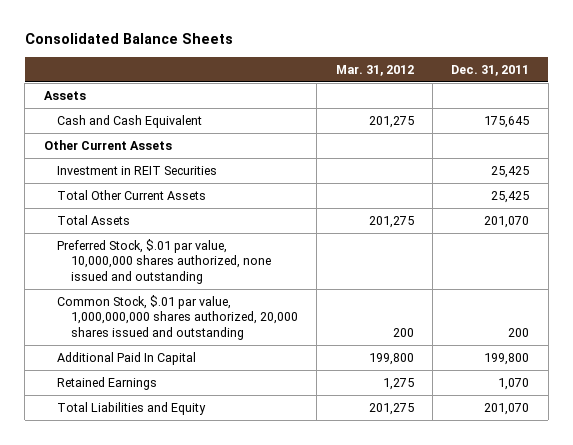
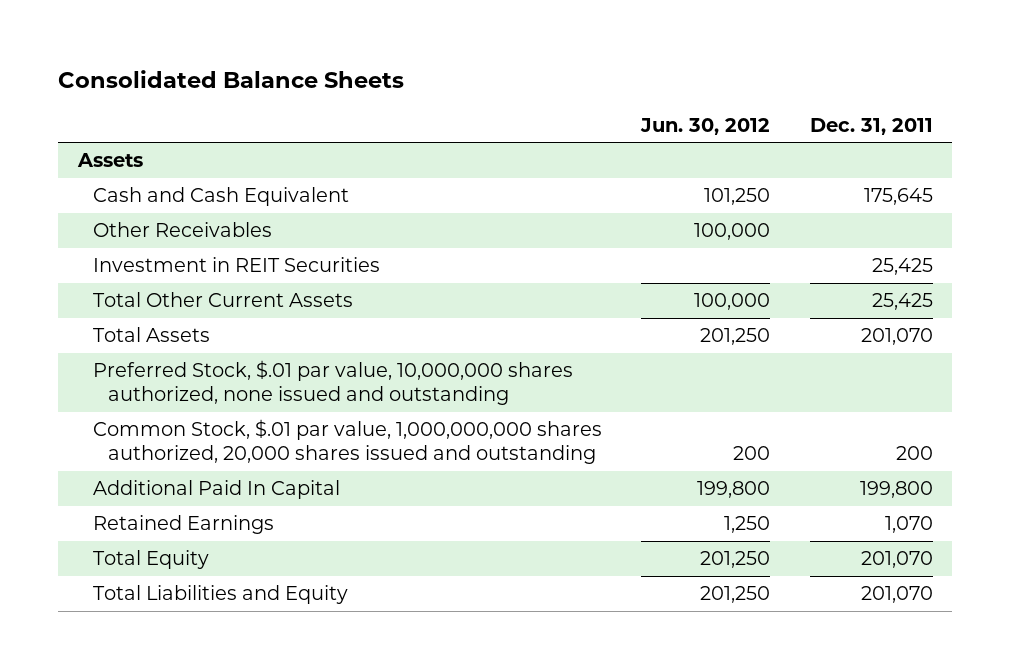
- | Mar. 31, 2012 | Dec. 31, 2011
+ | Jun. 30, 2012 | Dec. 31, 2011
- Other Current Assets
+ Other Receivables | 100,000 |
+ Total Equity | 201,250 | 201,070

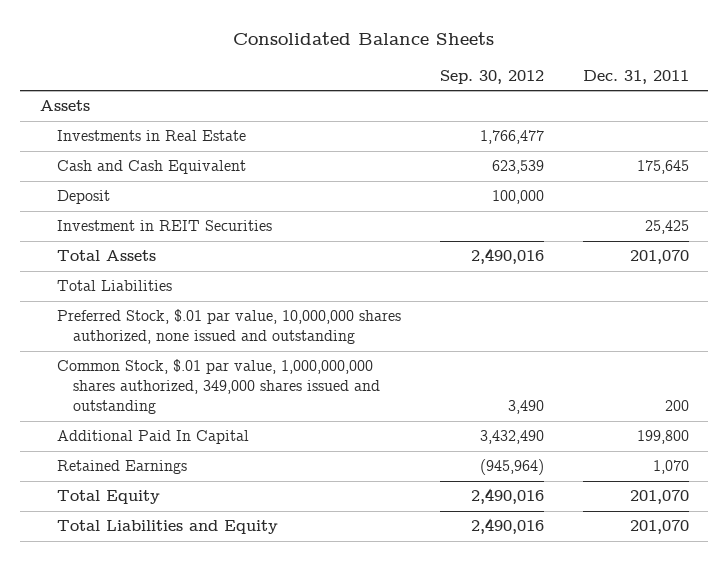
- | Jun. 30, 2012 | Dec. 31, 2011
+ | Sep. 30, 2012 | Dec. 31, 2011
+ Investments in Real Estate | 1,766,477 |
- Other Receivables | 100,000 |
+ Deposit | 100,000 |
- Total Other Current Assets | 100,000 | 25,425
+ Total Liabilities
- Common Stock, $.01 par value, 1,000,000,000 shares authorized, 20,000 shares issued and outstanding | 200 | 200
+ Common Stock, $.01 par value, 1,000,000,000 shares authorized, 349,000 shares issued and outstanding | 3,490 | 200

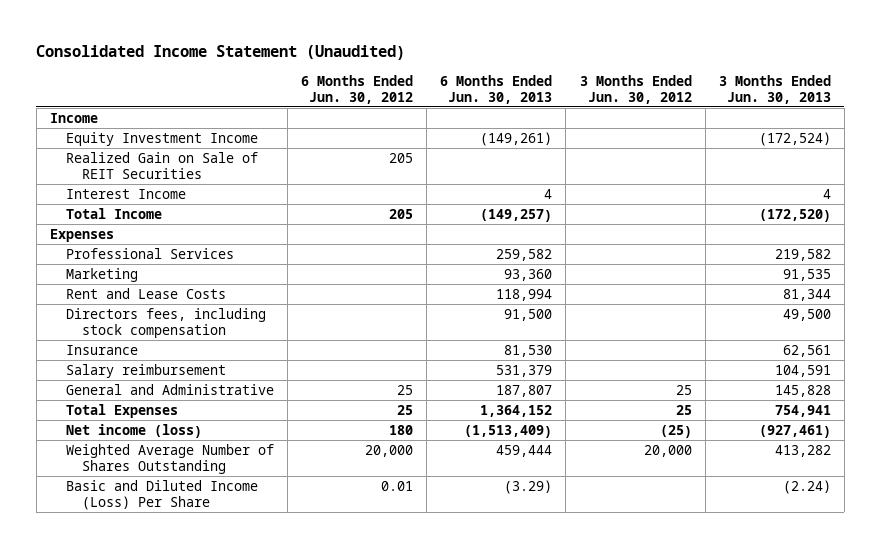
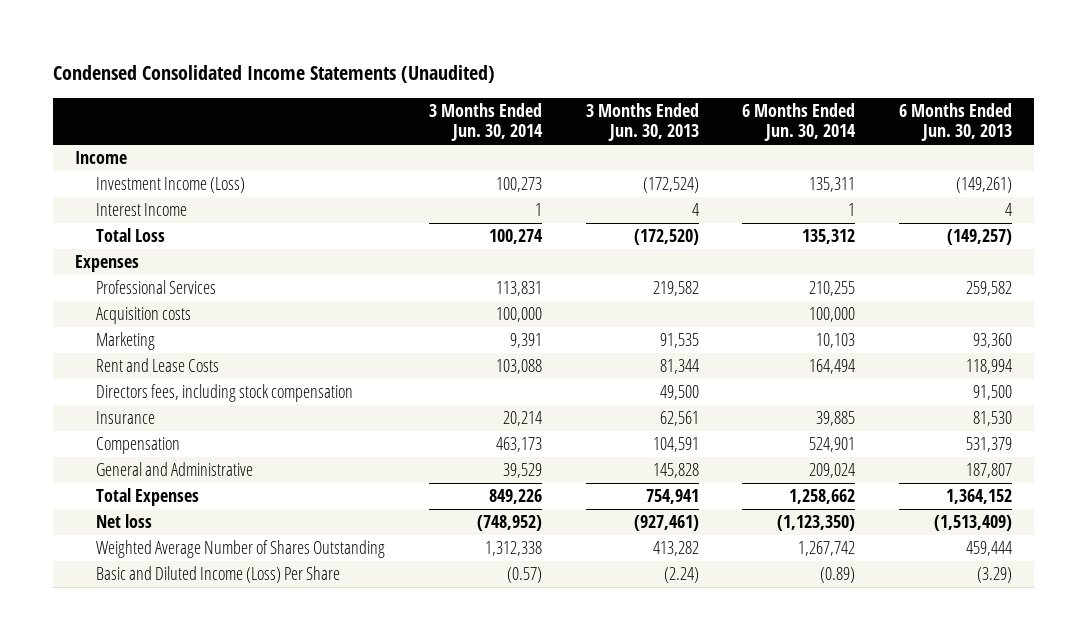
- Consolidated Income Statement (Unaudited)
+ Condensed Consolidated Income Statements (Unaudited)
- | 6 Months Ended Jun. 30, 2012 | 6 Months Ended Jun. 30, 2013 | 3 Months Ended Jun. 30, 2012 | 3 Months Ended Jun. 30, 2013
+ | 3 Months Ended Jun. 30, 2014 | 3 Months Ended Jun. 30, 2013 | 6 Months Ended Jun. 30, 2014 | 6 Months Ended Jun. 30, 2013
- Equity Investment Income | | (149,261) | | (172,524)
- Realized Gain on Sale of REIT Securities | 205 | | |
+ Investment Income (Loss) | 100,273 | (172,524) | 135,311 | (149,261)
- Total Income | 205 | (149,257) | | (172,520)
+ Total Loss | 100,274 | (172,520) | 135,312 | (149,257)
+ Acquisition costs | 100,000 | | 100,000 |
- Salary reimbursement | | 531,379 | | 104,591
+ Compensation | 463,173 | 104,591 | 524,901 | 531,379
- Net income (loss) | 180 | (1,513,409) | (25) | (927,461)
+ Net loss | (748,952) | (927,461) | (1,123,350) | (1,513,409)

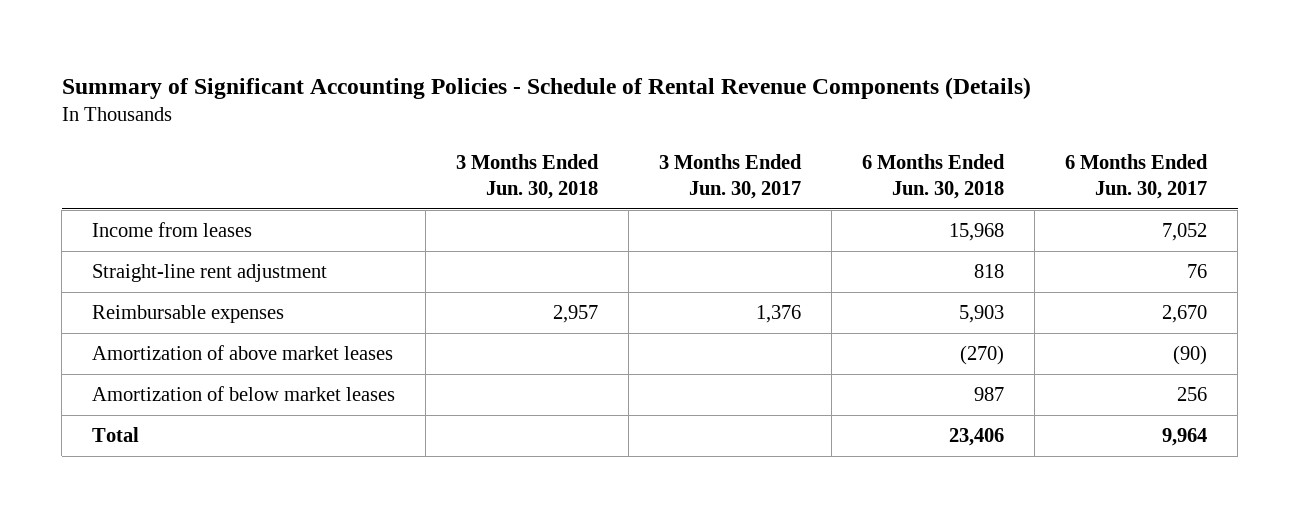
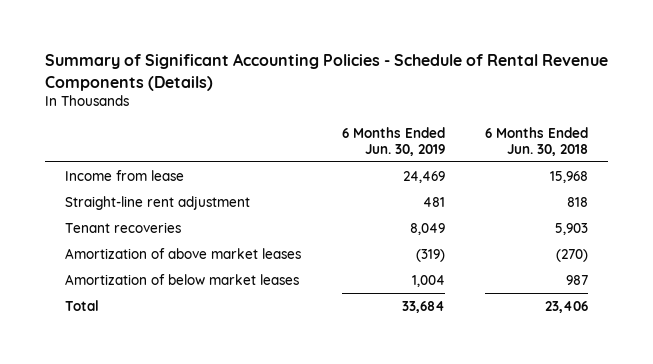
- | 3 Months Ended Jun. 30, 2018 | 3 Months Ended Jun. 30, 2017 | 6 Months Ended Jun. 30, 2018 | 6 Months Ended Jun. 30, 2017
+ | 6 Months Ended Jun. 30, 2019 | 6 Months Ended Jun. 30, 2018
- Income from leases | | | 15,968 | 7,052
+ Income from lease | 24,469 | 15,968
- Reimbursable expenses | 2,957 | 1,376 | 5,903 | 2,670
+ Tenant recoveries | 8,049 | 5,903

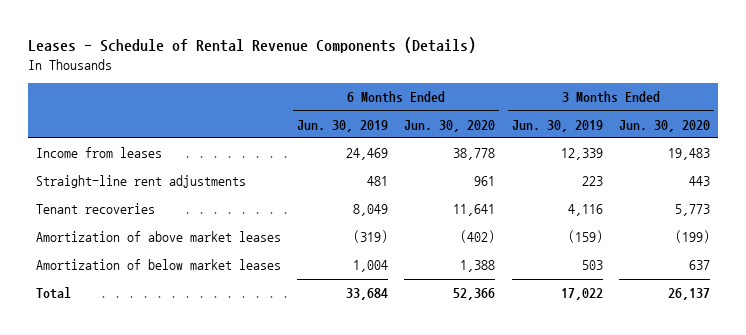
- Summary of Significant Accounting Policies - Schedule of Rental Revenue Components (Details)
+ Leases - Schedule of Rental Revenue Components (Details)
- | 6 Months Ended Jun. 30, 2019 | 6 Months Ended Jun. 30, 2018
+ | 6 Months Ended Jun. 30, 2019 | 6 Months Ended Jun. 30, 2020 | 3 Months Ended Jun. 30, 2019 | 3 Months Ended Jun. 30, 2020
- Income from lease | 24,469 | 15,968
- Straight-line rent adjustment | 481 | 818
+ Income from leases | 24,469 | 38,778 | 12,339 | 19,483
+ Straight-line rent adjustments | 481 | 961 | 223 | 443

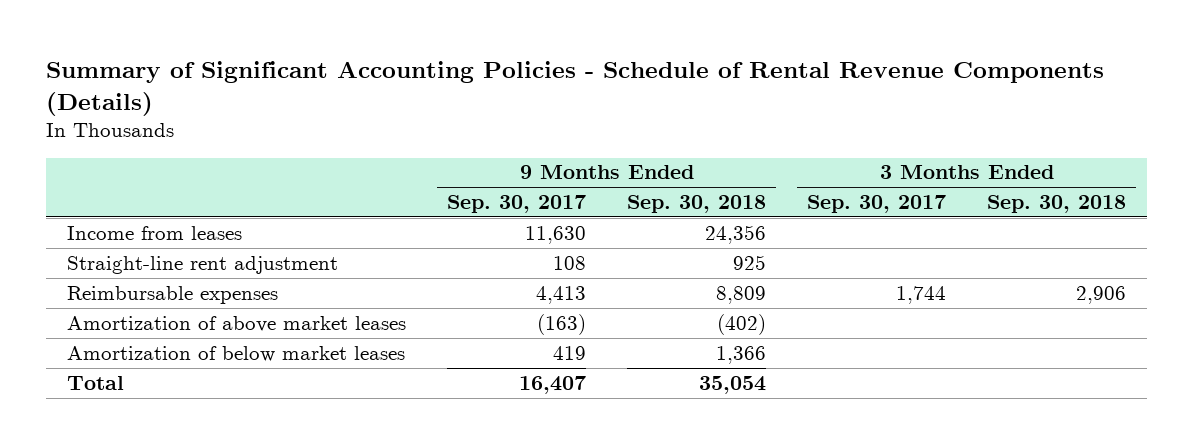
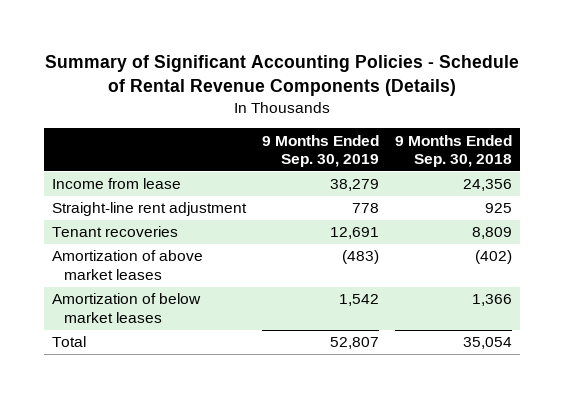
- | 9 Months Ended Sep. 30, 2017 | 9 Months Ended Sep. 30, 2018 | 3 Months Ended Sep. 30, 2017 | 3 Months Ended Sep. 30, 2018
+ | 9 Months Ended Sep. 30, 2019 | 9 Months Ended Sep. 30, 2018
- Income from leases | 11,630 | 24,356 | |
+ Income from lease | 38,279 | 24,356
- Reimbursable expenses | 4,413 | 8,809 | 1,744 | 2,906
+ Tenant recoveries | 12,691 | 8,809

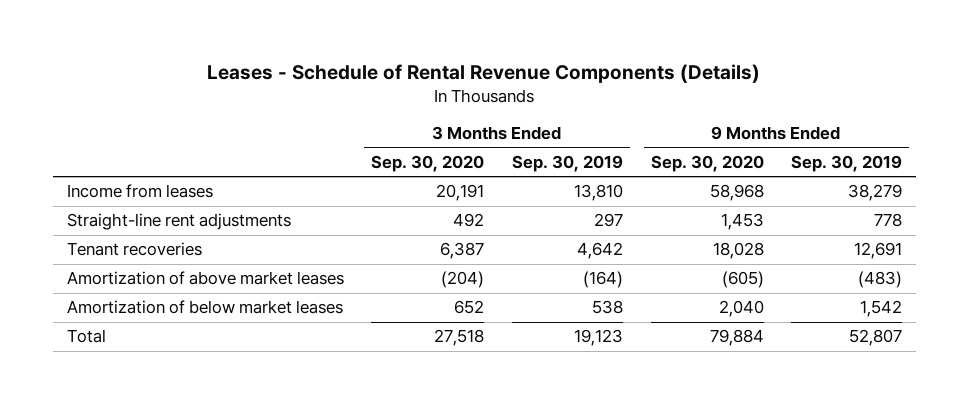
- Summary of Significant Accounting Policies - Schedule of Rental Revenue Components (Details)
+ Leases - Schedule of Rental Revenue Components (Details)
- | 9 Months Ended Sep. 30, 2019 | 9 Months Ended Sep. 30, 2018
+ | 3 Months Ended Sep. 30, 2020 | 3 Months Ended Sep. 30, 2019 | 9 Months Ended Sep. 30, 2020 | 9 Months Ended Sep. 30, 2019
- Income from lease | 38,279 | 24,356
- Straight-line rent adjustment | 778 | 925
+ Income from leases | 20,191 | 13,810 | 58,968 | 38,279
+ Straight-line rent adjustments | 492 | 297 | 1,453 | 778

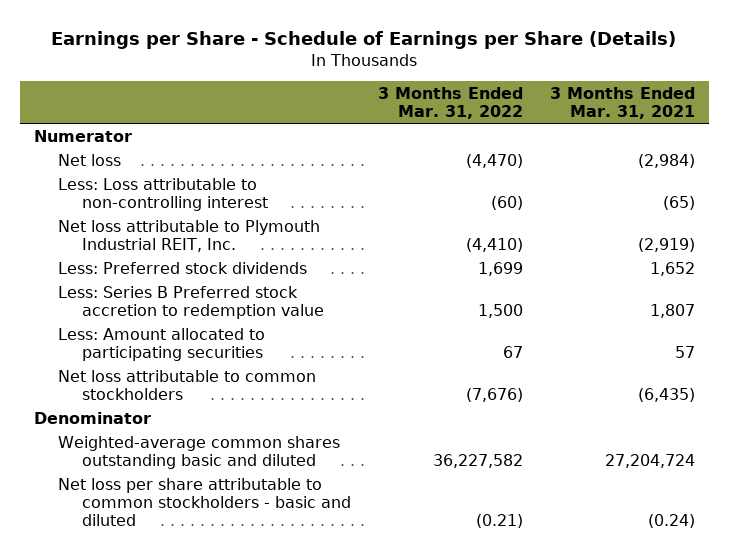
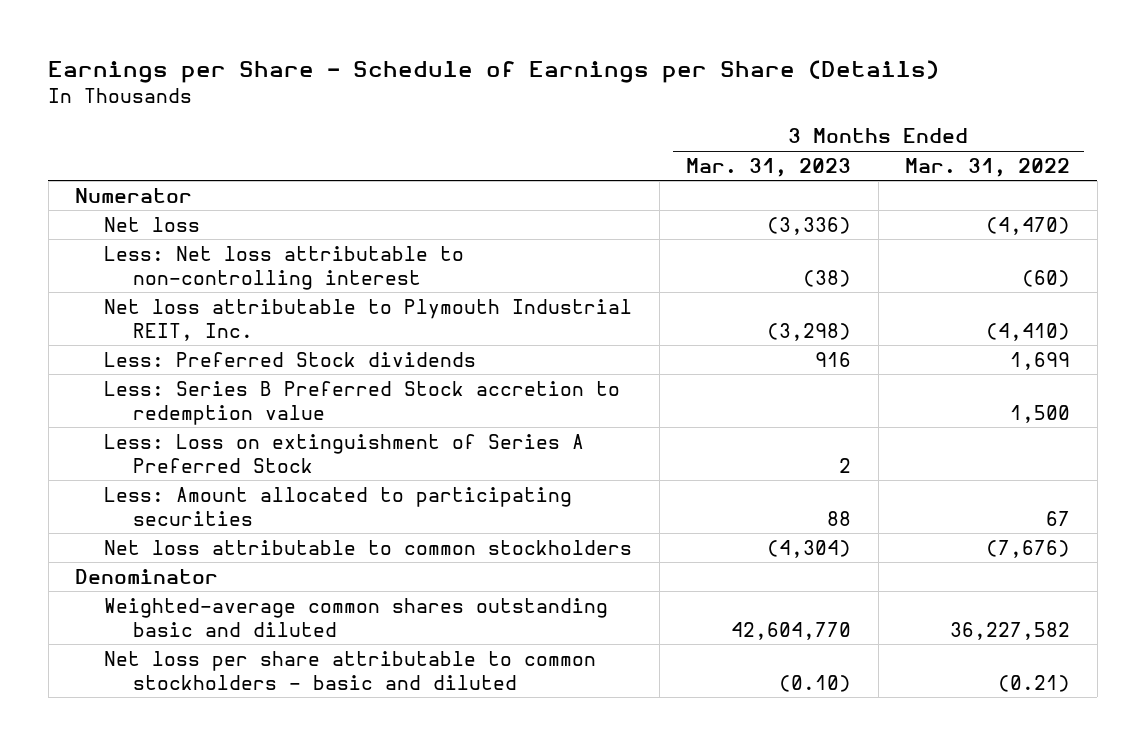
- | 3 Months Ended Mar. 31, 2022 | 3 Months Ended Mar. 31, 2021
+ | 3 Months Ended Mar. 31, 2023 | 3 Months Ended Mar. 31, 2022
- Less: Loss attributable to non-controlling interest | (60) | (65)
+ Less: Net loss attributable to non-controlling interest | (38) | (60)
- Less: Preferred stock dividends | 1,699 | 1,652
- Less: Series B Preferred stock accretion to redemption value | 1,500 | 1,807
+ Less: Preferred Stock dividends | 916 | 1,699
+ Less: Series B Preferred Stock accretion to redemption value | | 1,500
+ Less: Loss on extinguishment of Series A Preferred Stock | 2 |

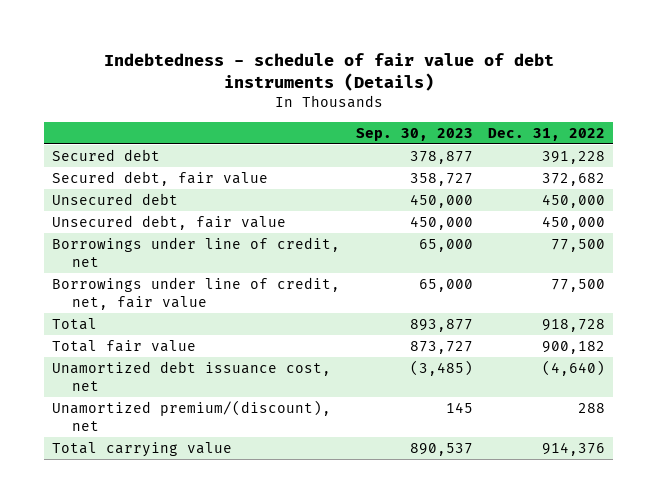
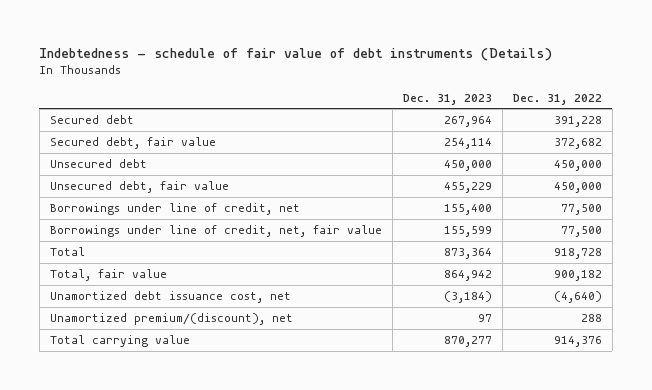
- | Sep. 30, 2023 | Dec. 31, 2022
+ | Dec. 31, 2023 | Dec. 31, 2022
- Total fair value | 873,727 | 900,182
+ Total, fair value | 864,942 | 900,182

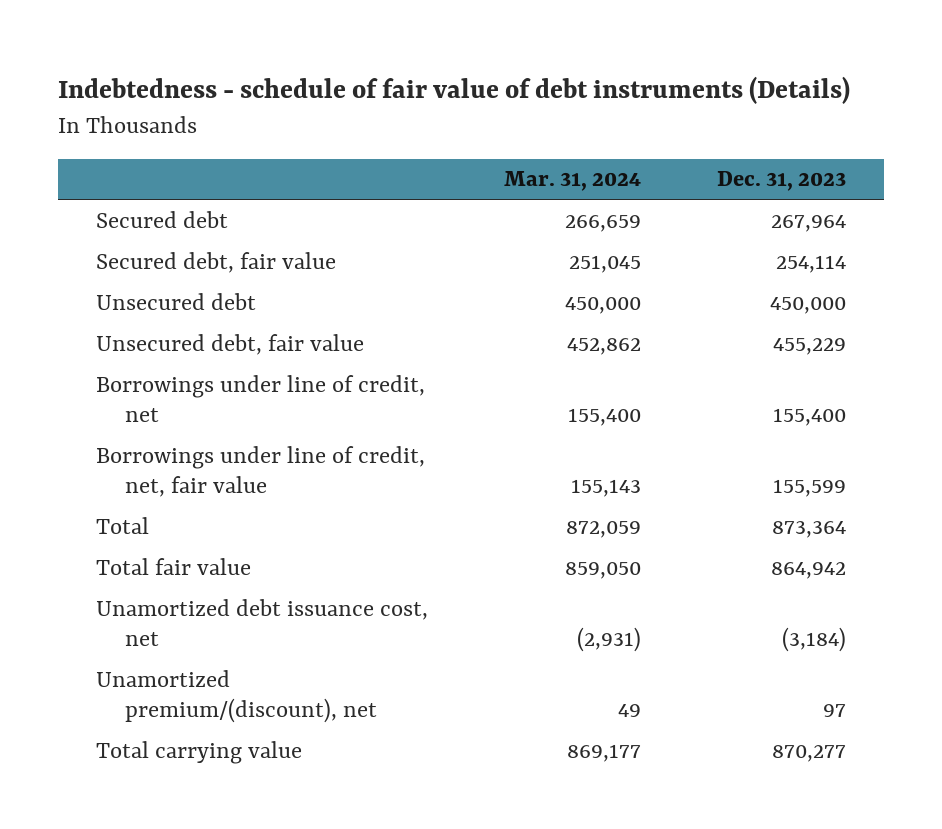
- | Dec. 31, 2023 | Dec. 31, 2022
+ | Mar. 31, 2024 | Dec. 31, 2023
- Total, fair value | 864,942 | 900,182
+ Total fair value | 859,050 | 864,942

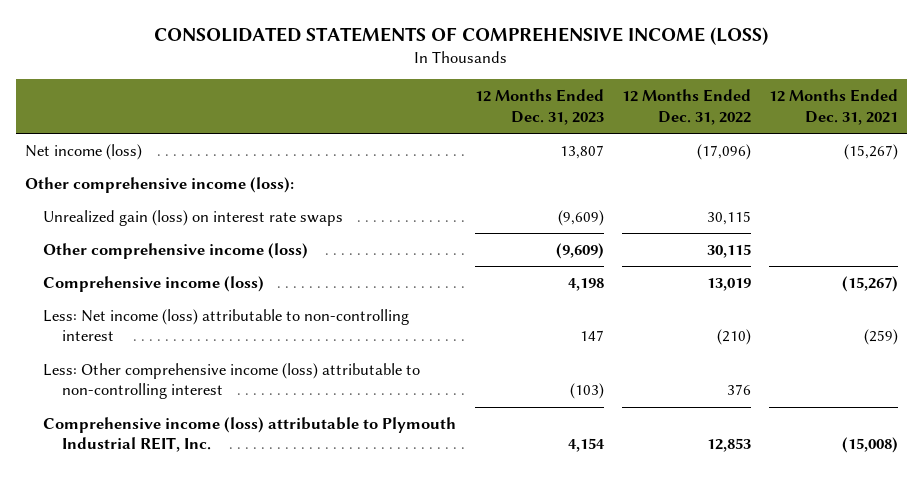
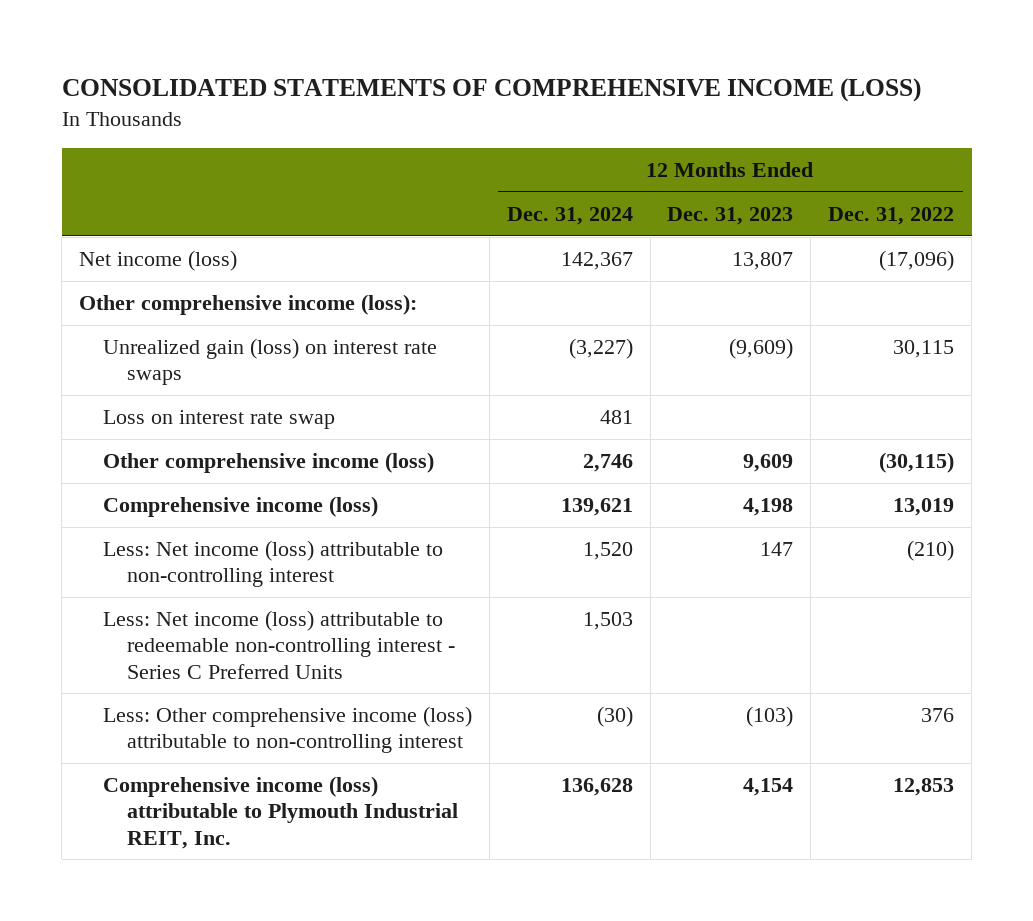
- | 12 Months Ended Dec. 31, 2023 | 12 Months Ended Dec. 31, 2022 | 12 Months Ended Dec. 31, 2021
+ | 12 Months Ended Dec. 31, 2024 | 12 Months Ended Dec. 31, 2023 | 12 Months Ended Dec. 31, 2022
- Other comprehensive income (loss) | (9,609) | 30,115 |
+ Loss on interest rate swap | 481 | |
+ Other comprehensive income (loss) | 2,746 | 9,609 | (30,115)
+ Less: Net income (loss) attributable to redeemable non-controlling interest - Series C Preferred Units | 1,503 | |

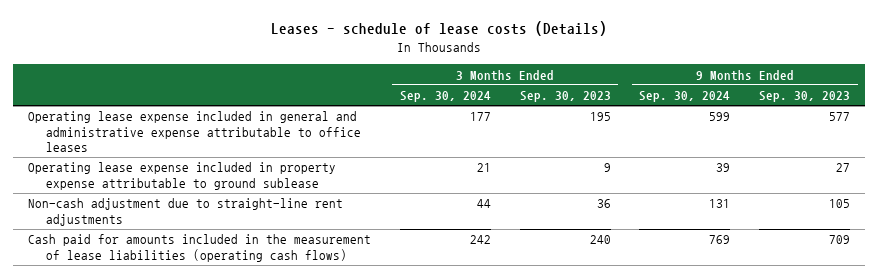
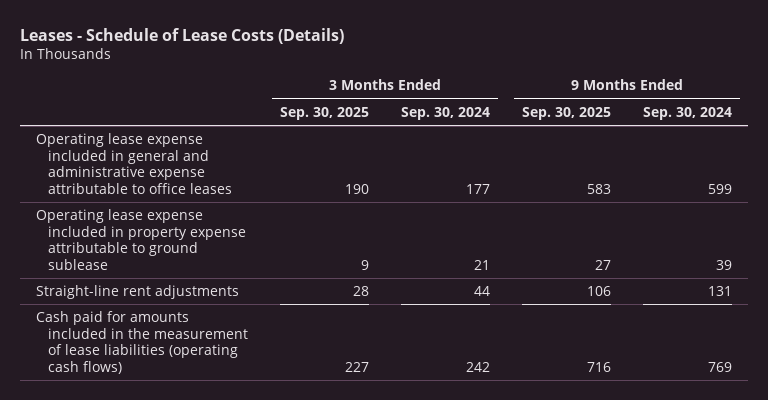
- Leases - schedule of lease costs (Details)
+ Leases - Schedule of Lease Costs (Details)
- | 3 Months Ended Sep. 30, 2024 | 3 Months Ended Sep. 30, 2023 | 9 Months Ended Sep. 30, 2024 | 9 Months Ended Sep. 30, 2023
+ | 3 Months Ended Sep. 30, 2025 | 3 Months Ended Sep. 30, 2024 | 9 Months Ended Sep. 30, 2025 | 9 Months Ended Sep. 30, 2024
- Non-cash adjustment due to straight-line rent adjustments | 44 | 36 | 131 | 105
+ Straight-line rent adjustments | 28 | 44 | 106 | 131

